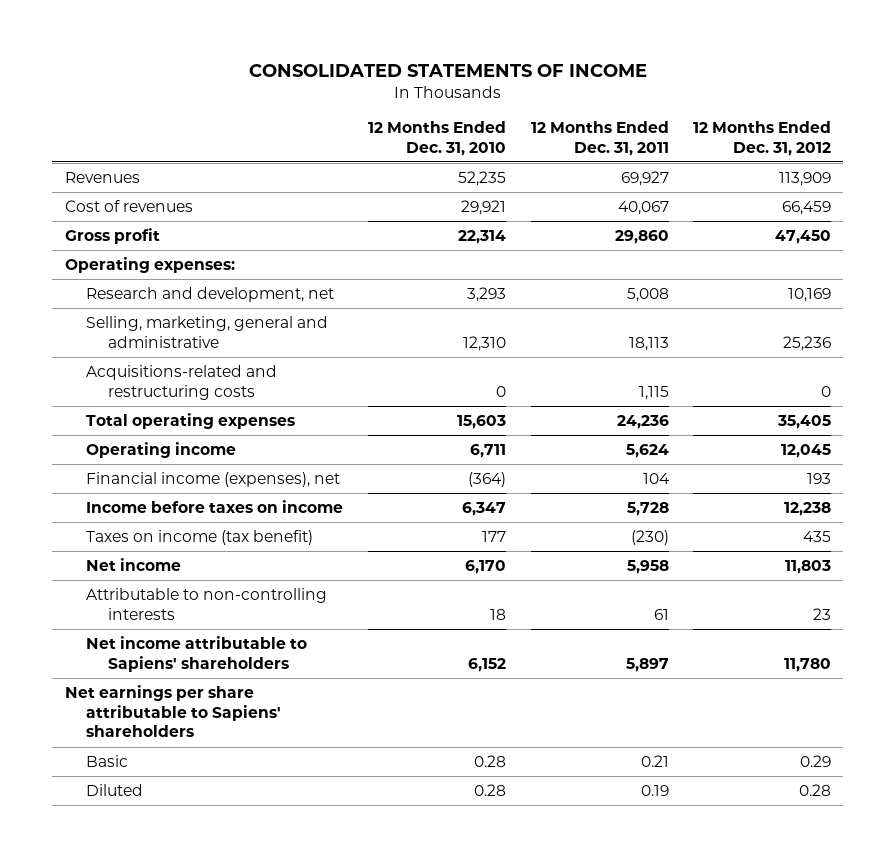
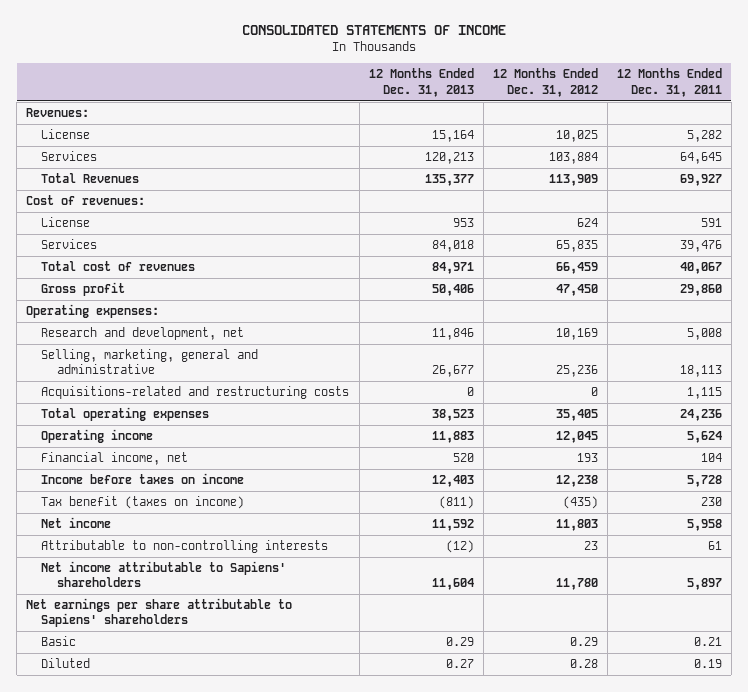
- | 12 Months Ended Dec. 31, 2010 | 12 Months Ended Dec. 31, 2011 | 12 Months Ended Dec. 31, 2012
+ | 12 Months Ended Dec. 31, 2013 | 12 Months Ended Dec. 31, 2012 | 12 Months Ended Dec. 31, 2011
- Revenues | 52,235 | 69,927 | 113,909
- Cost of revenues | 29,921 | 40,067 | 66,459
+ Revenues:
+ License | 15,164 | 10,025 | 5,282
+ Services | 120,213 | 103,884 | 64,645
+ Total Revenues | 135,377 | 113,909 | 69,927
+ Cost of revenues:
+ License | 953 | 624 | 591
+ Services | 84,018 | 65,835 | 39,476
+ Total cost of revenues | 84,971 | 66,459 | 40,067
- Financial income (expenses), net | (364) | 104 | 193
+ Financial income, net | 520 | 193 | 104
- Taxes on income (tax benefit) | 177 | (230) | 435
+ Tax benefit (taxes on income) | (811) | (435) | 230

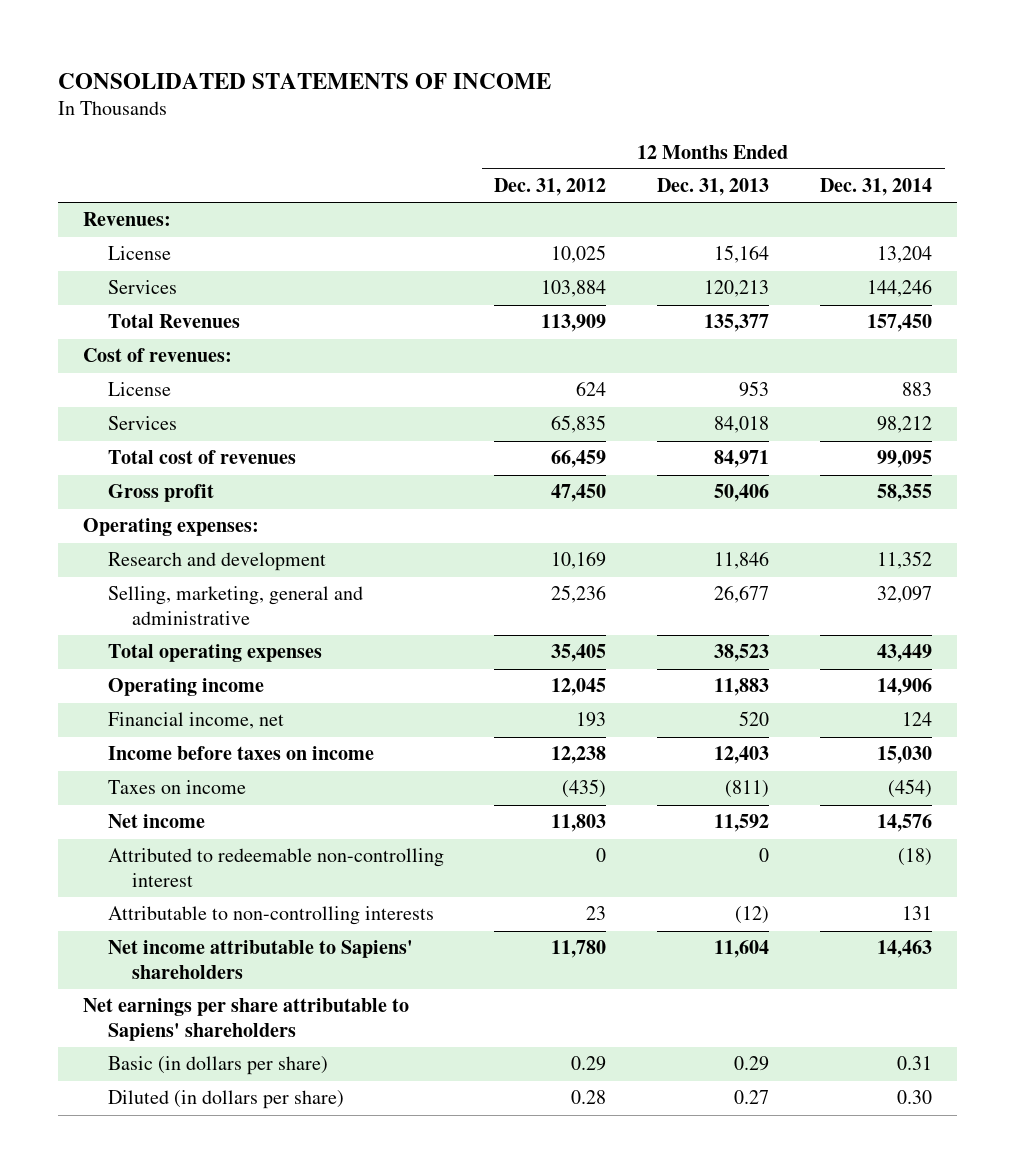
- | 12 Months Ended Dec. 31, 2013 | 12 Months Ended Dec. 31, 2012 | 12 Months Ended Dec. 31, 2011
+ | 12 Months Ended Dec. 31, 2012 | 12 Months Ended Dec. 31, 2013 | 12 Months Ended Dec. 31, 2014
- Research and development, net | 11,846 | 10,169 | 5,008
+ Research and development | 10,169 | 11,846 | 11,352
- Acquisitions-related and restructuring costs | 0 | 0 | 1,115
- Tax benefit (taxes on income) | (811) | (435) | 230
+ Taxes on income | (435) | (811) | (454)
+ Attributed to redeemable non-controlling interest | 0 | 0 | (18)
- Basic | 0.29 | 0.29 | 0.21
- Diluted | 0.27 | 0.28 | 0.19
+ Basic (in dollars per share) | 0.29 | 0.29 | 0.31
+ Diluted (in dollars per share) | 0.28 | 0.27 | 0.30

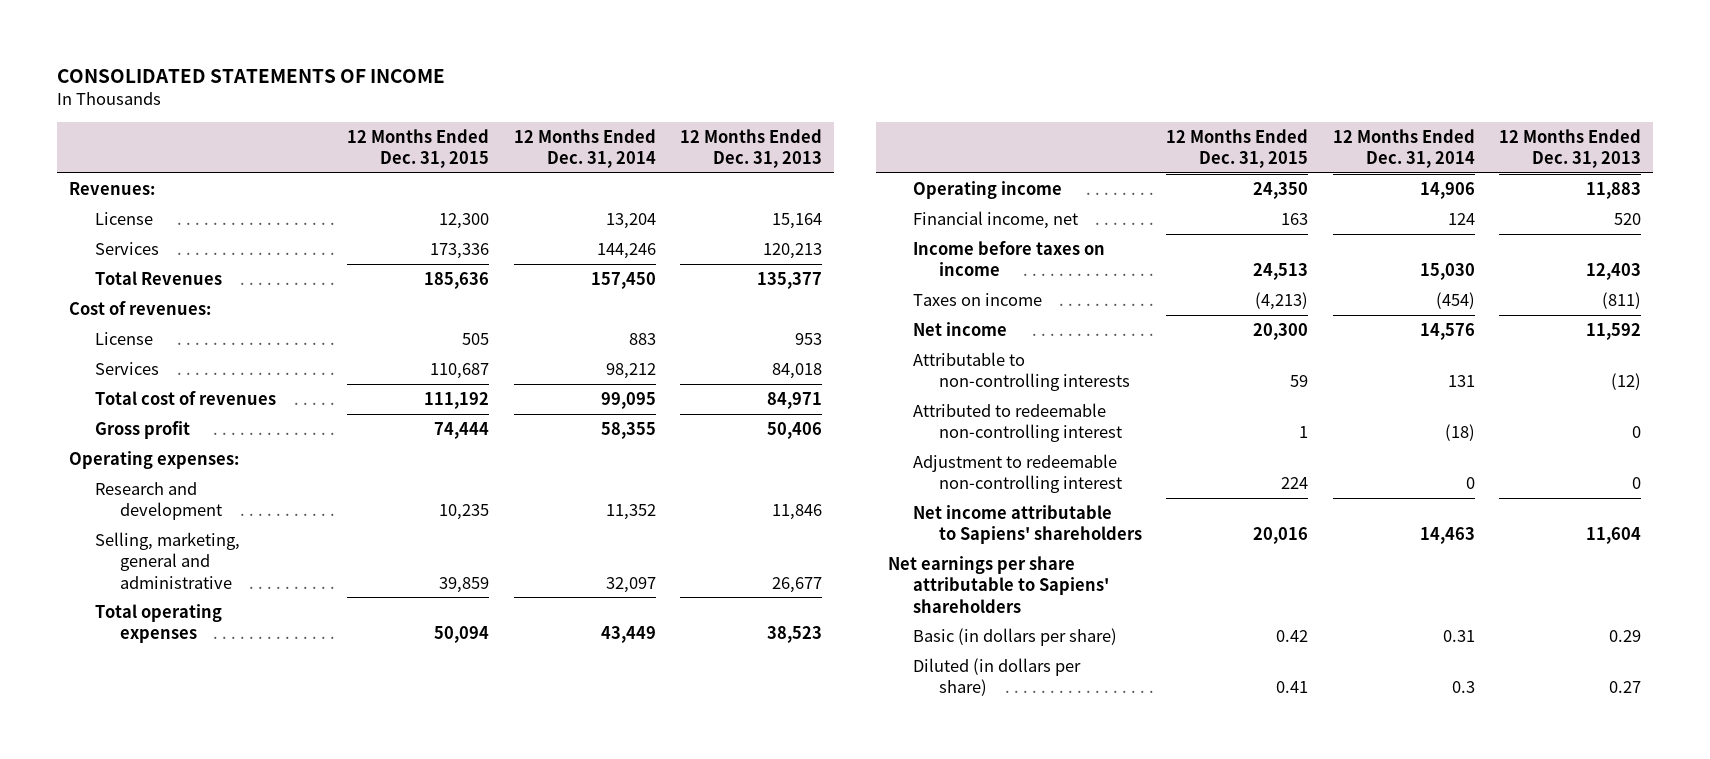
- | 12 Months Ended Dec. 31, 2012 | 12 Months Ended Dec. 31, 2013 | 12 Months Ended Dec. 31, 2014
+ | 12 Months Ended Dec. 31, 2015 | 12 Months Ended Dec. 31, 2014 | 12 Months Ended Dec. 31, 2013
moved down: Attributed to redeemable non-controlling interest | 1 | (18) | 0
+ Adjustment to redeemable non-controlling interest | 224 | 0 | 0
- Diluted (in dollars per share) | 0.28 | 0.27 | 0.30
+ Diluted (in dollars per share) | 0.41 | 0.3 | 0.27

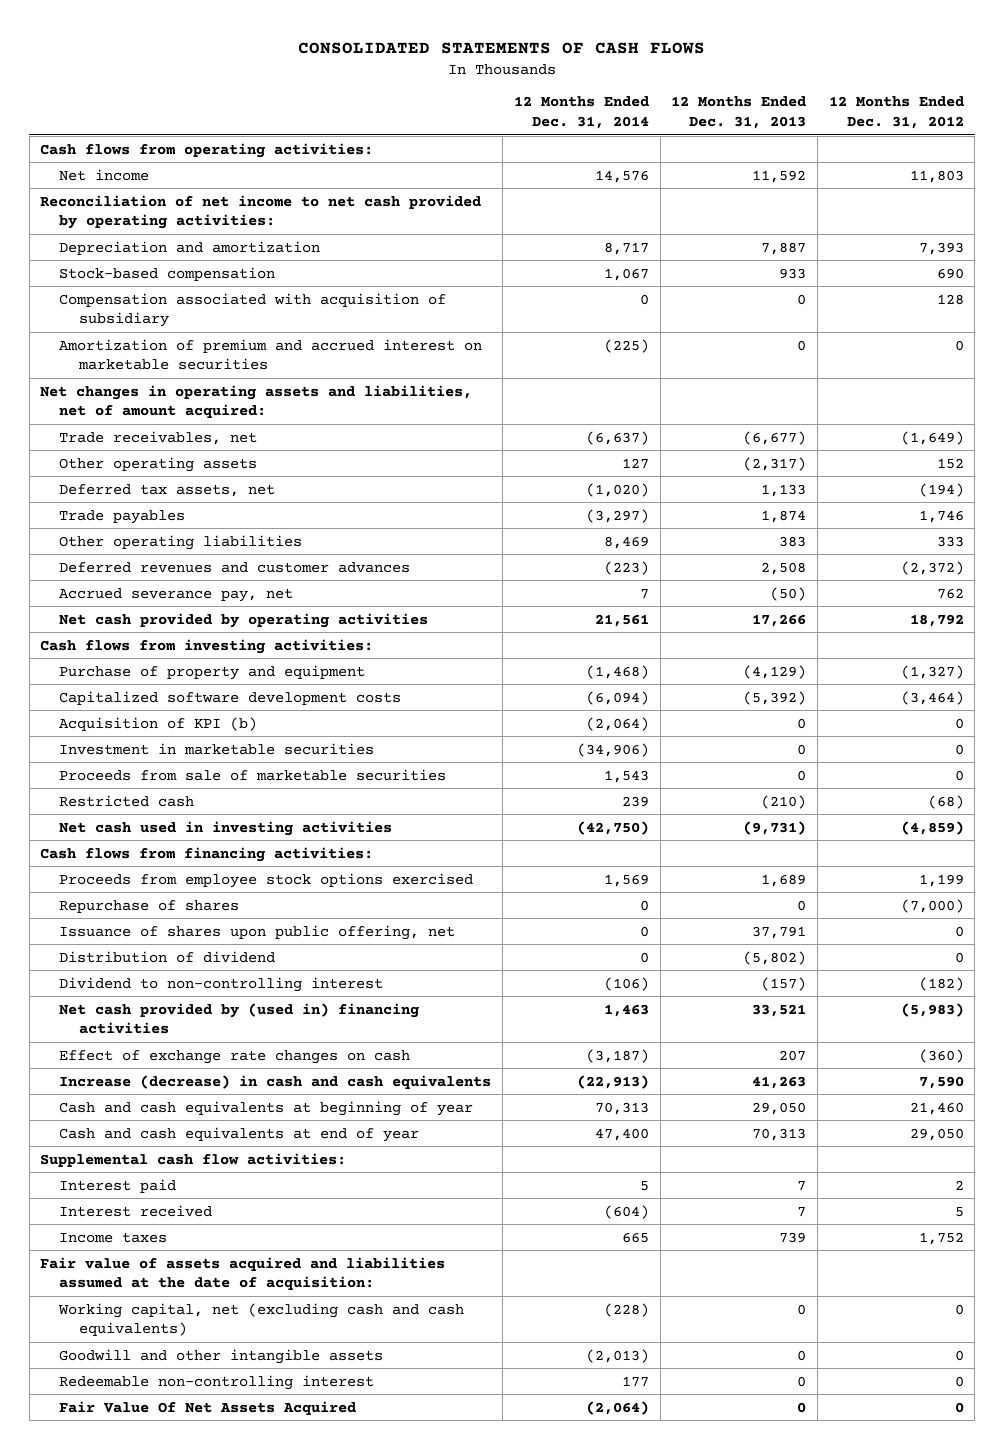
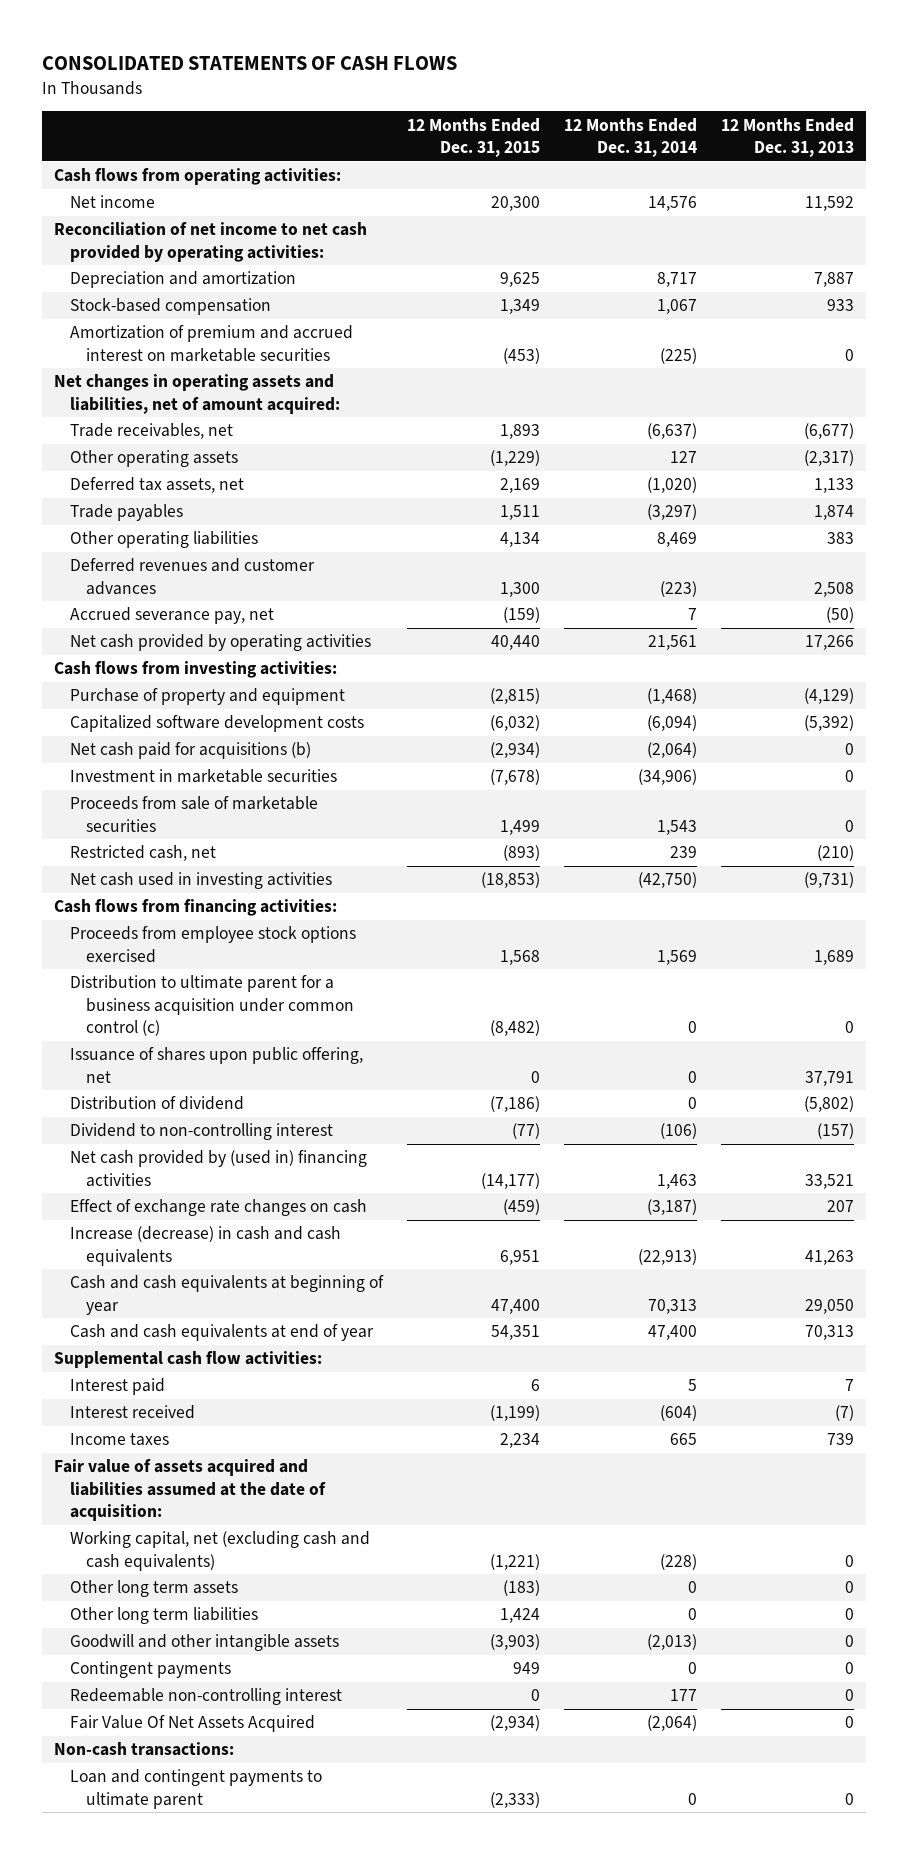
- | 12 Months Ended Dec. 31, 2014 | 12 Months Ended Dec. 31, 2013 | 12 Months Ended Dec. 31, 2012
+ | 12 Months Ended Dec. 31, 2015 | 12 Months Ended Dec. 31, 2014 | 12 Months Ended Dec. 31, 2013
- Compensation associated with acquisition of subsidiary | 0 | 0 | 128
- Acquisition of KPI (b) | (2,064) | 0 | 0
+ Net cash paid for acquisitions (b) | (2,934) | (2,064) | 0
- Restricted cash | 239 | (210) | (68)
+ Restricted cash, net | (893) | 239 | (210)
- Repurchase of shares | 0 | 0 | (7,000)
+ Distribution to ultimate parent for a business acquisition under common control (c) | (8,482) | 0 | 0
- Interest received | (604) | 7 | 5
+ Interest received | (1,199) | (604) | (7)
+ Other long term assets | (183) | 0 | 0
+ Other long term liabilities | 1,424 | 0 | 0
+ Contingent payments | 949 | 0 | 0
+ Non-cash transactions:
+ Loan and contingent payments to ultimate parent | (2,333) | 0 | 0

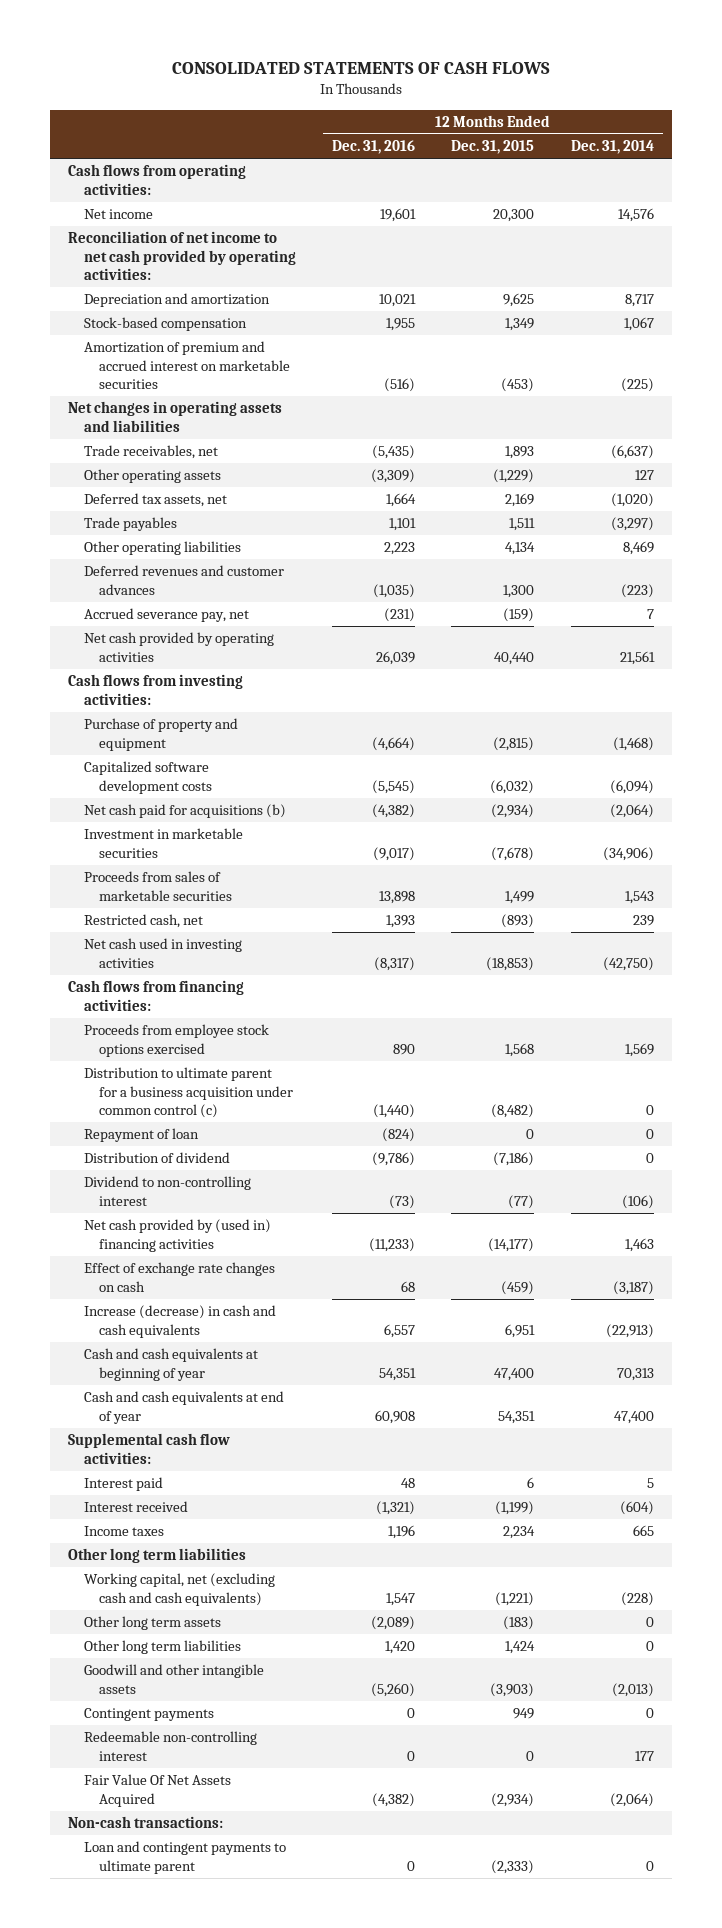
- | 12 Months Ended Dec. 31, 2015 | 12 Months Ended Dec. 31, 2014 | 12 Months Ended Dec. 31, 2013
+ | 12 Months Ended Dec. 31, 2016 | 12 Months Ended Dec. 31, 2015 | 12 Months Ended Dec. 31, 2014
- Net changes in operating assets and liabilities, net of amount acquired:
+ Net changes in operating assets and liabilities
- Proceeds from sale of marketable securities | 1,499 | 1,543 | 0
+ Proceeds from sales of marketable securities | 13,898 | 1,499 | 1,543
- Issuance of shares upon public offering, net | 0 | 0 | 37,791
+ Repayment of loan | (824) | 0 | 0
- Fair value of assets acquired and liabilities assumed at the date of acquisition:
+ Other long term liabilities

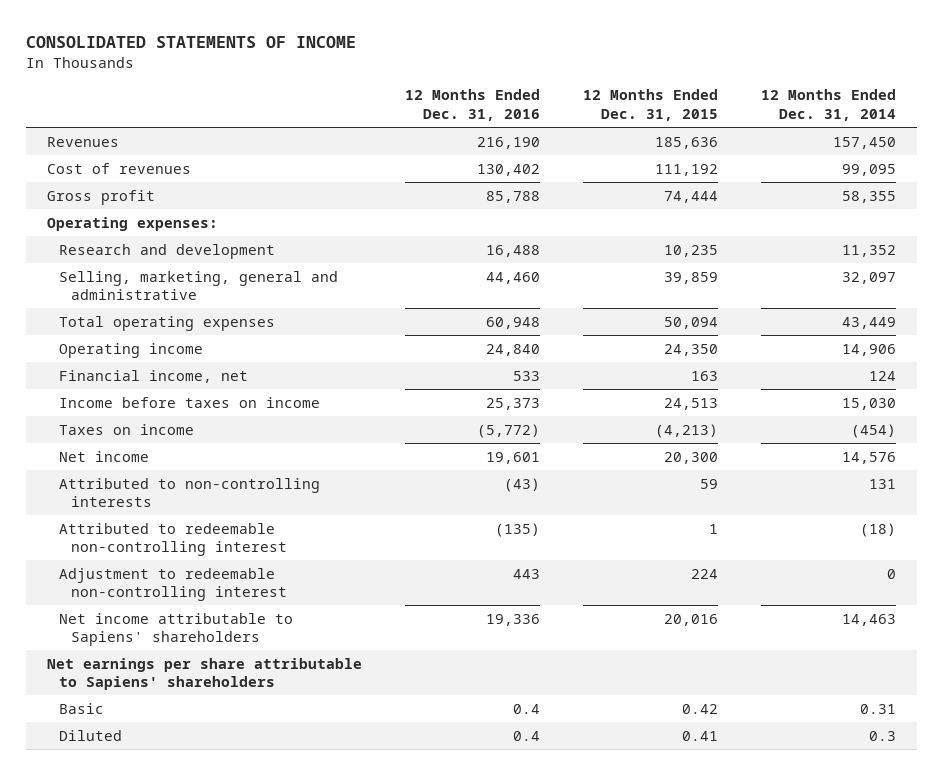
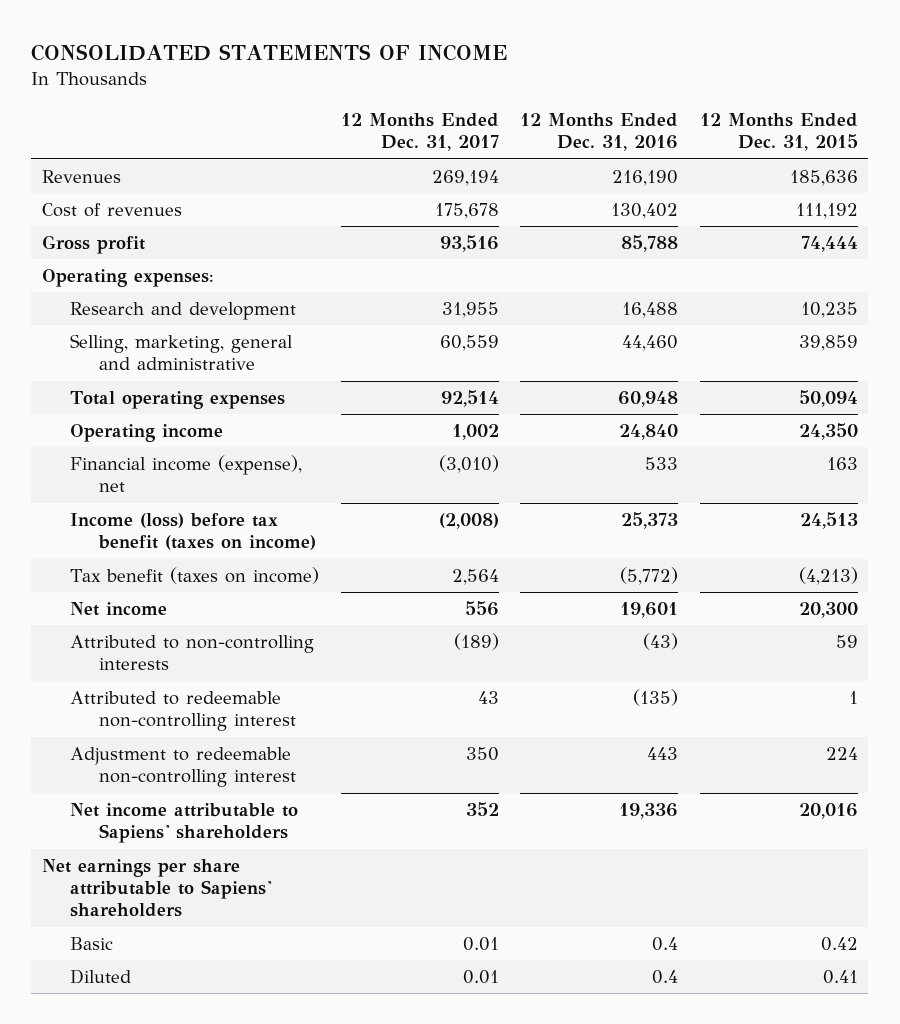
- | 12 Months Ended Dec. 31, 2016 | 12 Months Ended Dec. 31, 2015 | 12 Months Ended Dec. 31, 2014
+ | 12 Months Ended Dec. 31, 2017 | 12 Months Ended Dec. 31, 2016 | 12 Months Ended Dec. 31, 2015
- Financial income, net | 533 | 163 | 124
- Income before taxes on income | 25,373 | 24,513 | 15,030
- Taxes on income | (5,772) | (4,213) | (454)
+ Financial income (expense), net | (3,010) | 533 | 163
+ Income (loss) before tax benefit (taxes on income) | (2,008) | 25,373 | 24,513
+ Tax benefit (taxes on income) | 2,564 | (5,772) | (4,213)

